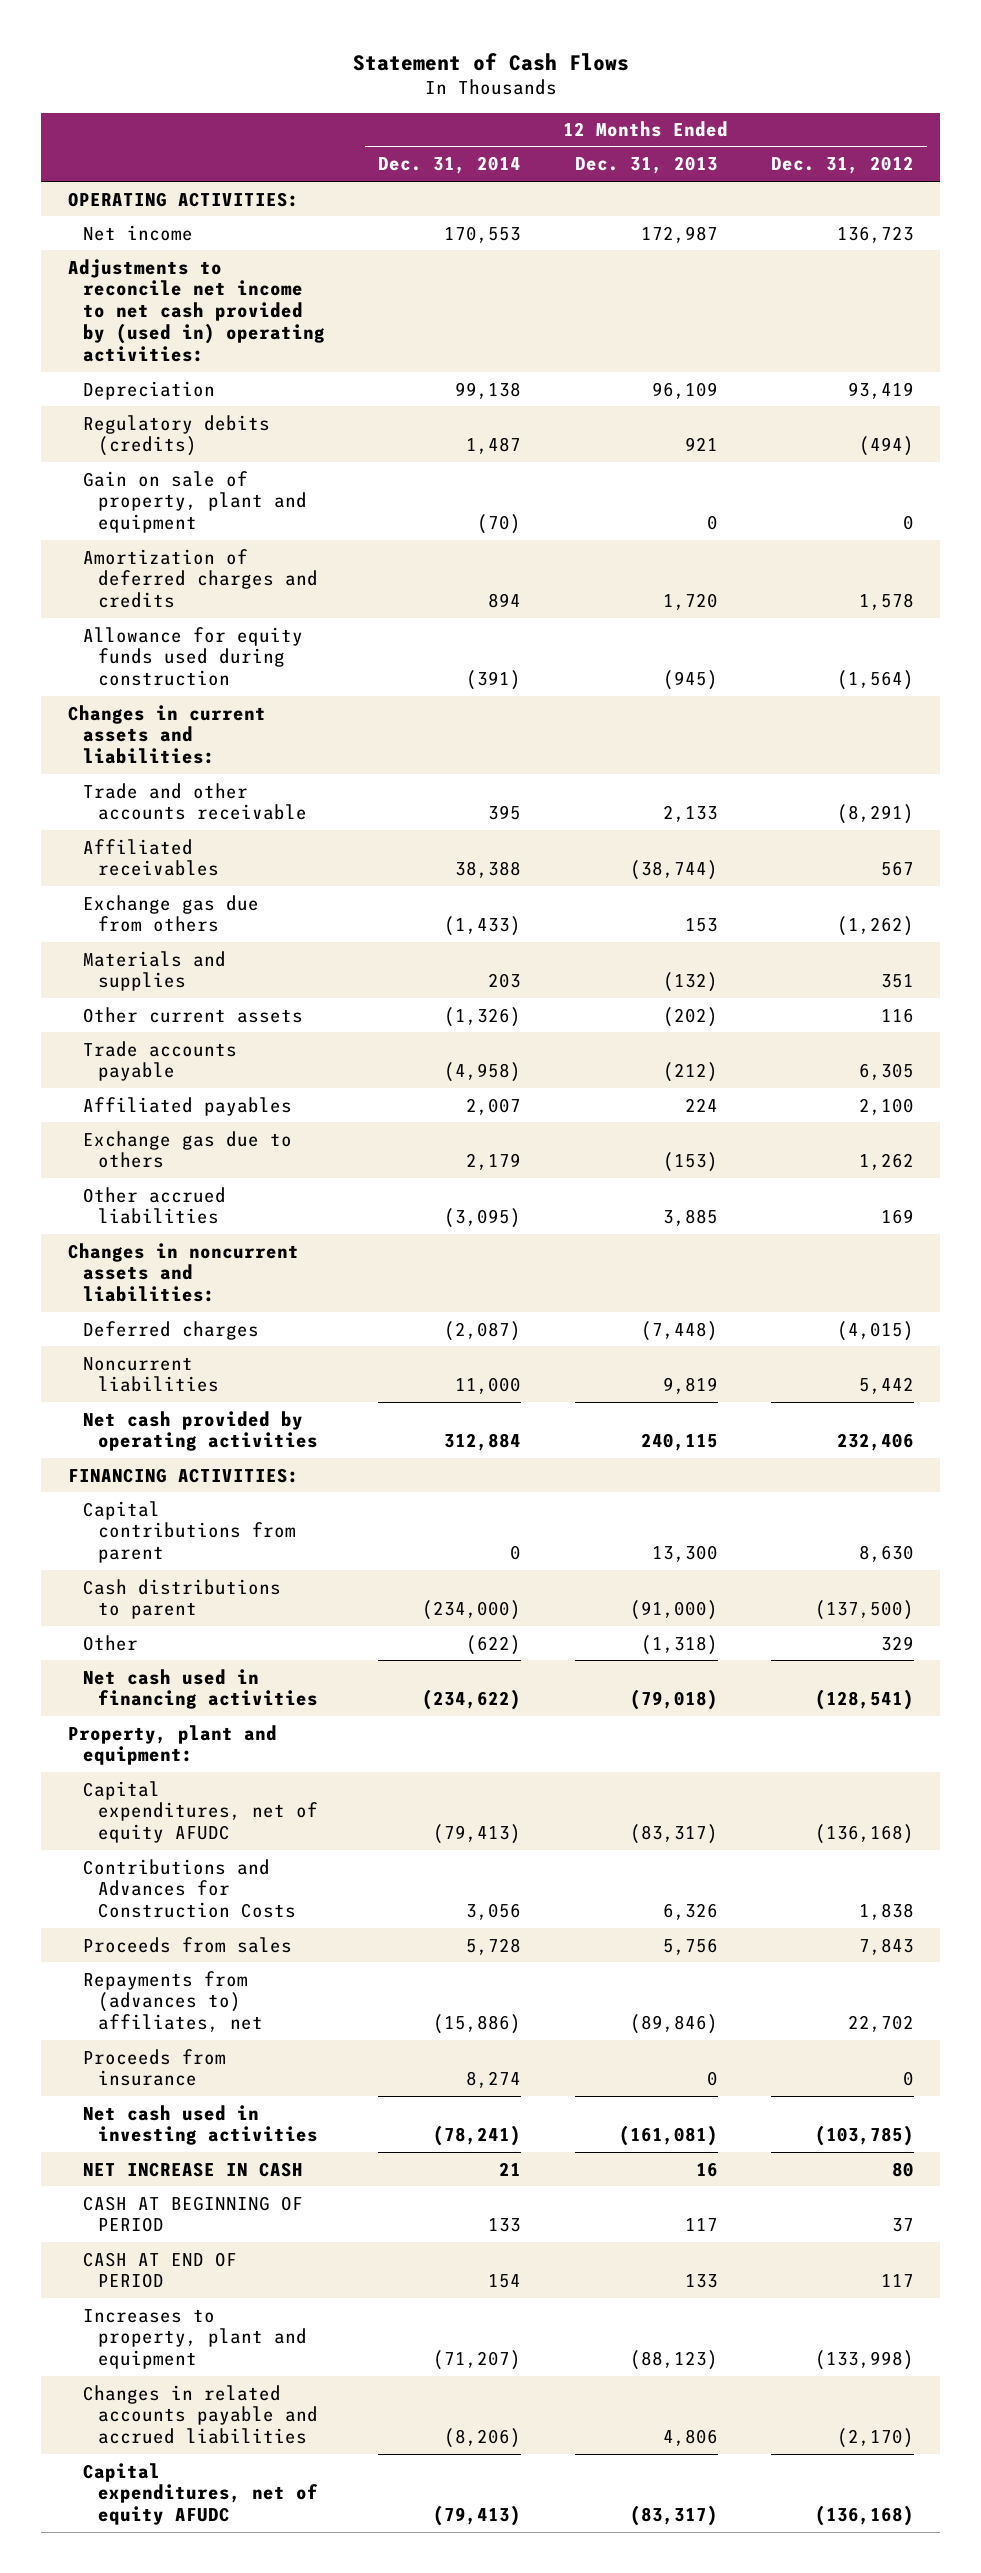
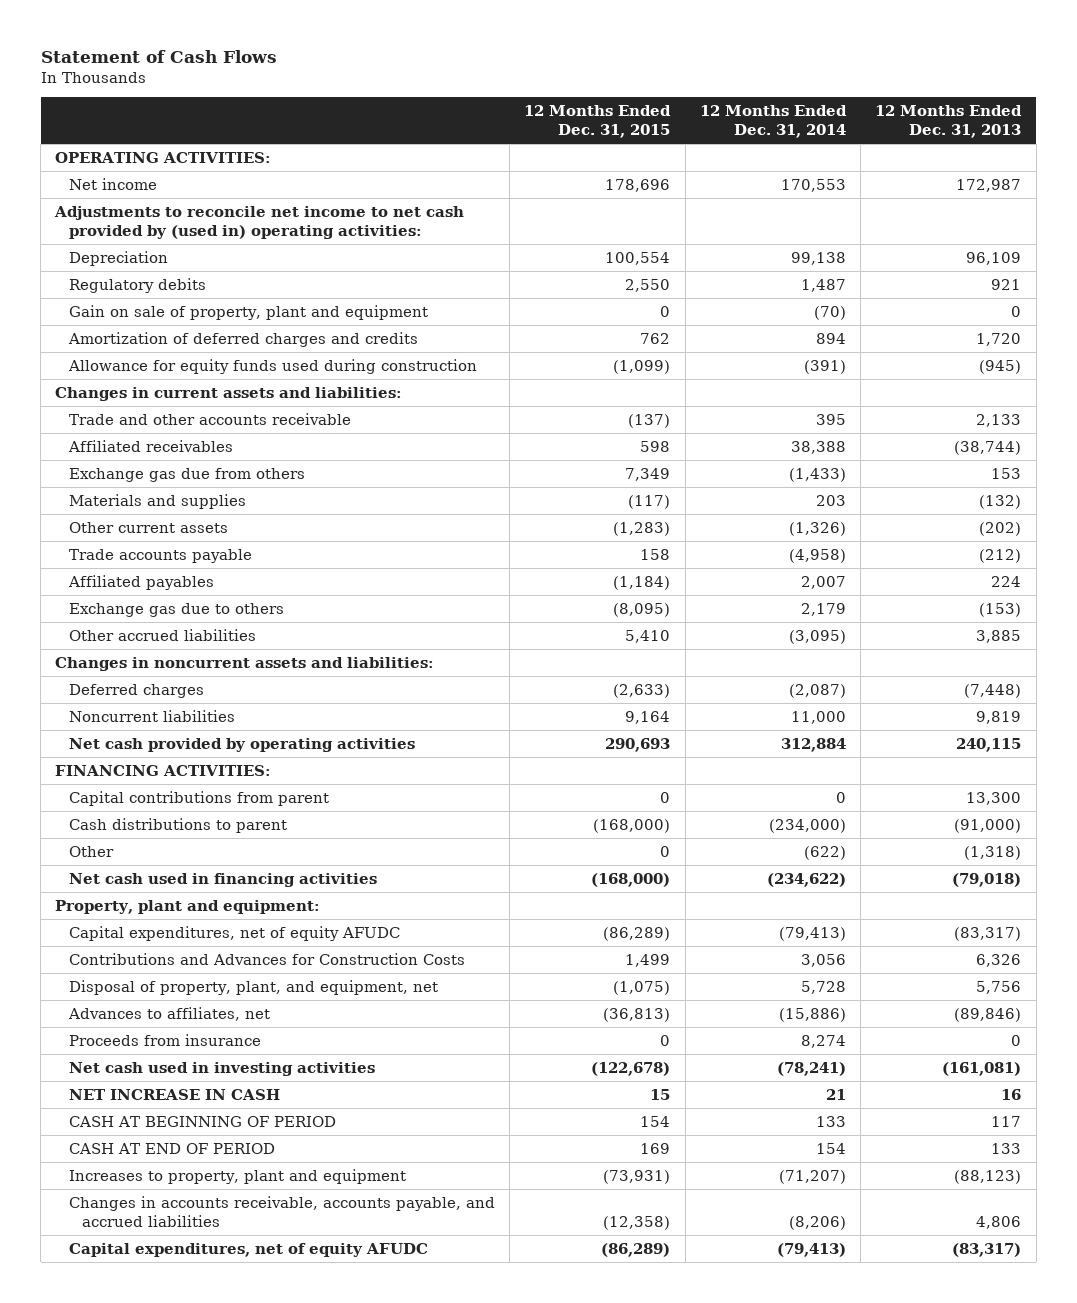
- | 12 Months Ended Dec. 31, 2014 | 12 Months Ended Dec. 31, 2013 | 12 Months Ended Dec. 31, 2012
+ | 12 Months Ended Dec. 31, 2015 | 12 Months Ended Dec. 31, 2014 | 12 Months Ended Dec. 31, 2013
- Regulatory debits (credits) | 1,487 | 921 | (494)
+ Regulatory debits | 2,550 | 1,487 | 921
- Proceeds from sales | 5,728 | 5,756 | 7,843
- Repayments from (advances to) affiliates, net | (15,886) | (89,846) | 22,702
+ Disposal of property, plant, and equipment, net | (1,075) | 5,728 | 5,756
+ Advances to affiliates, net | (36,813) | (15,886) | (89,846)
- Changes in related accounts payable and accrued liabilities | (8,206) | 4,806 | (2,170)
+ Changes in accounts receivable, accounts payable, and accrued liabilities | (12,358) | (8,206) | 4,806

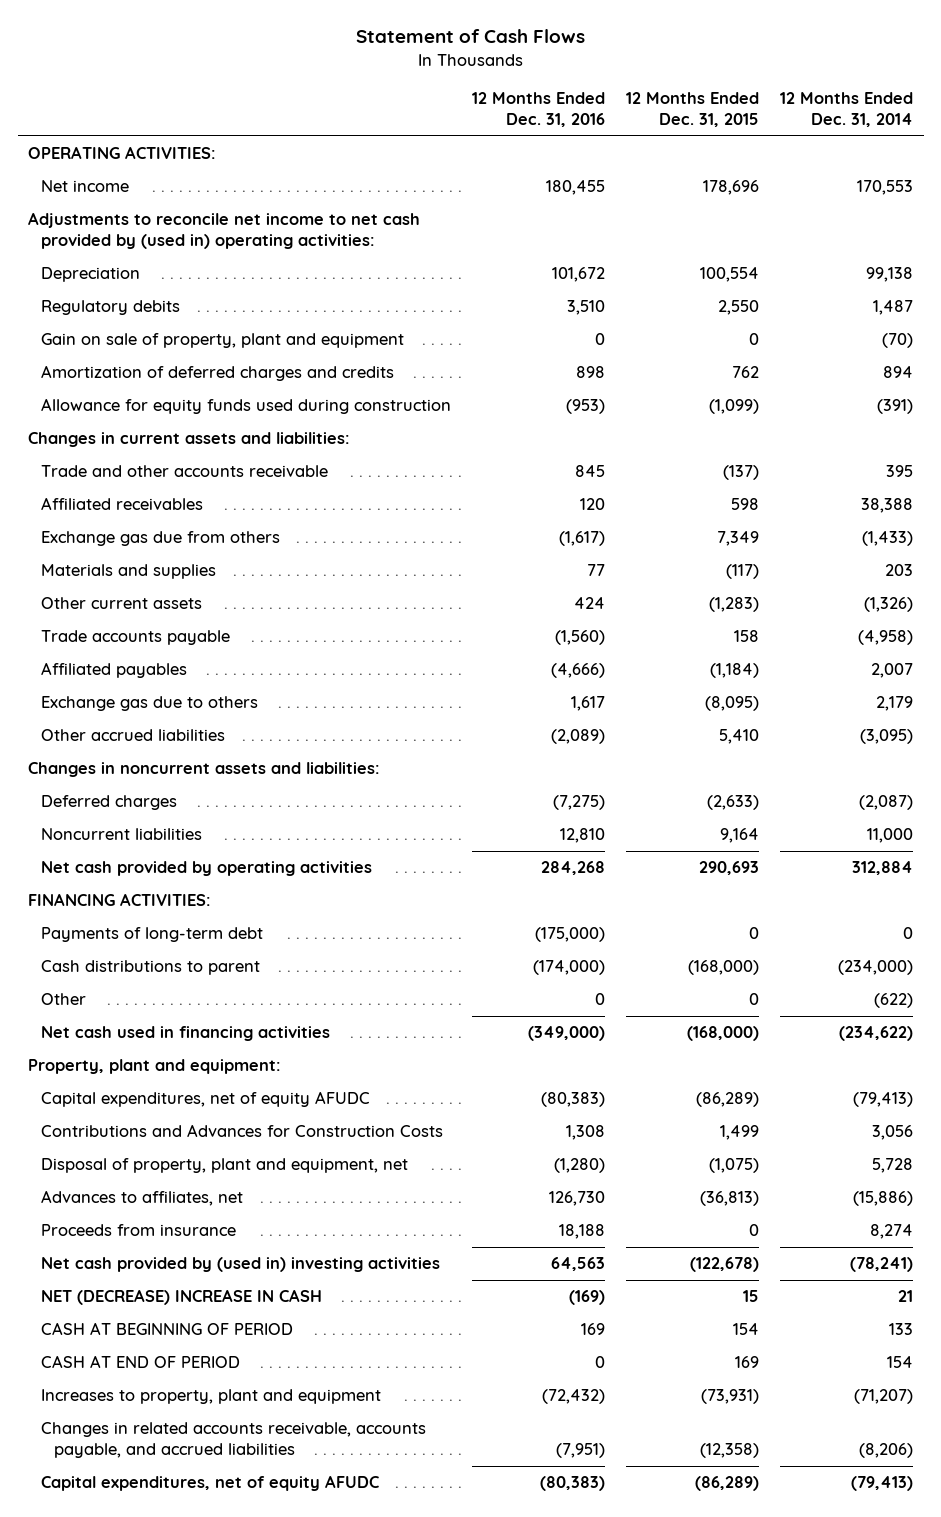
- | 12 Months Ended Dec. 31, 2015 | 12 Months Ended Dec. 31, 2014 | 12 Months Ended Dec. 31, 2013
+ | 12 Months Ended Dec. 31, 2016 | 12 Months Ended Dec. 31, 2015 | 12 Months Ended Dec. 31, 2014
- Capital contributions from parent | 0 | 0 | 13,300
+ Payments of long-term debt | (175,000) | 0 | 0
- Disposal of property, plant, and equipment, net | (1,075) | 5,728 | 5,756
+ Disposal of property, plant and equipment, net | (1,280) | (1,075) | 5,728
- Net cash used in investing activities | (122,678) | (78,241) | (161,081)
- NET INCREASE IN CASH | 15 | 21 | 16
+ Net cash provided by (used in) investing activities | 64,563 | (122,678) | (78,241)
+ NET (DECREASE) INCREASE IN CASH | (169) | 15 | 21
- Changes in accounts receivable, accounts payable, and accrued liabilities | (12,358) | (8,206) | 4,806
+ Changes in related accounts receivable, accounts payable, and accrued liabilities | (7,951) | (12,358) | (8,206)

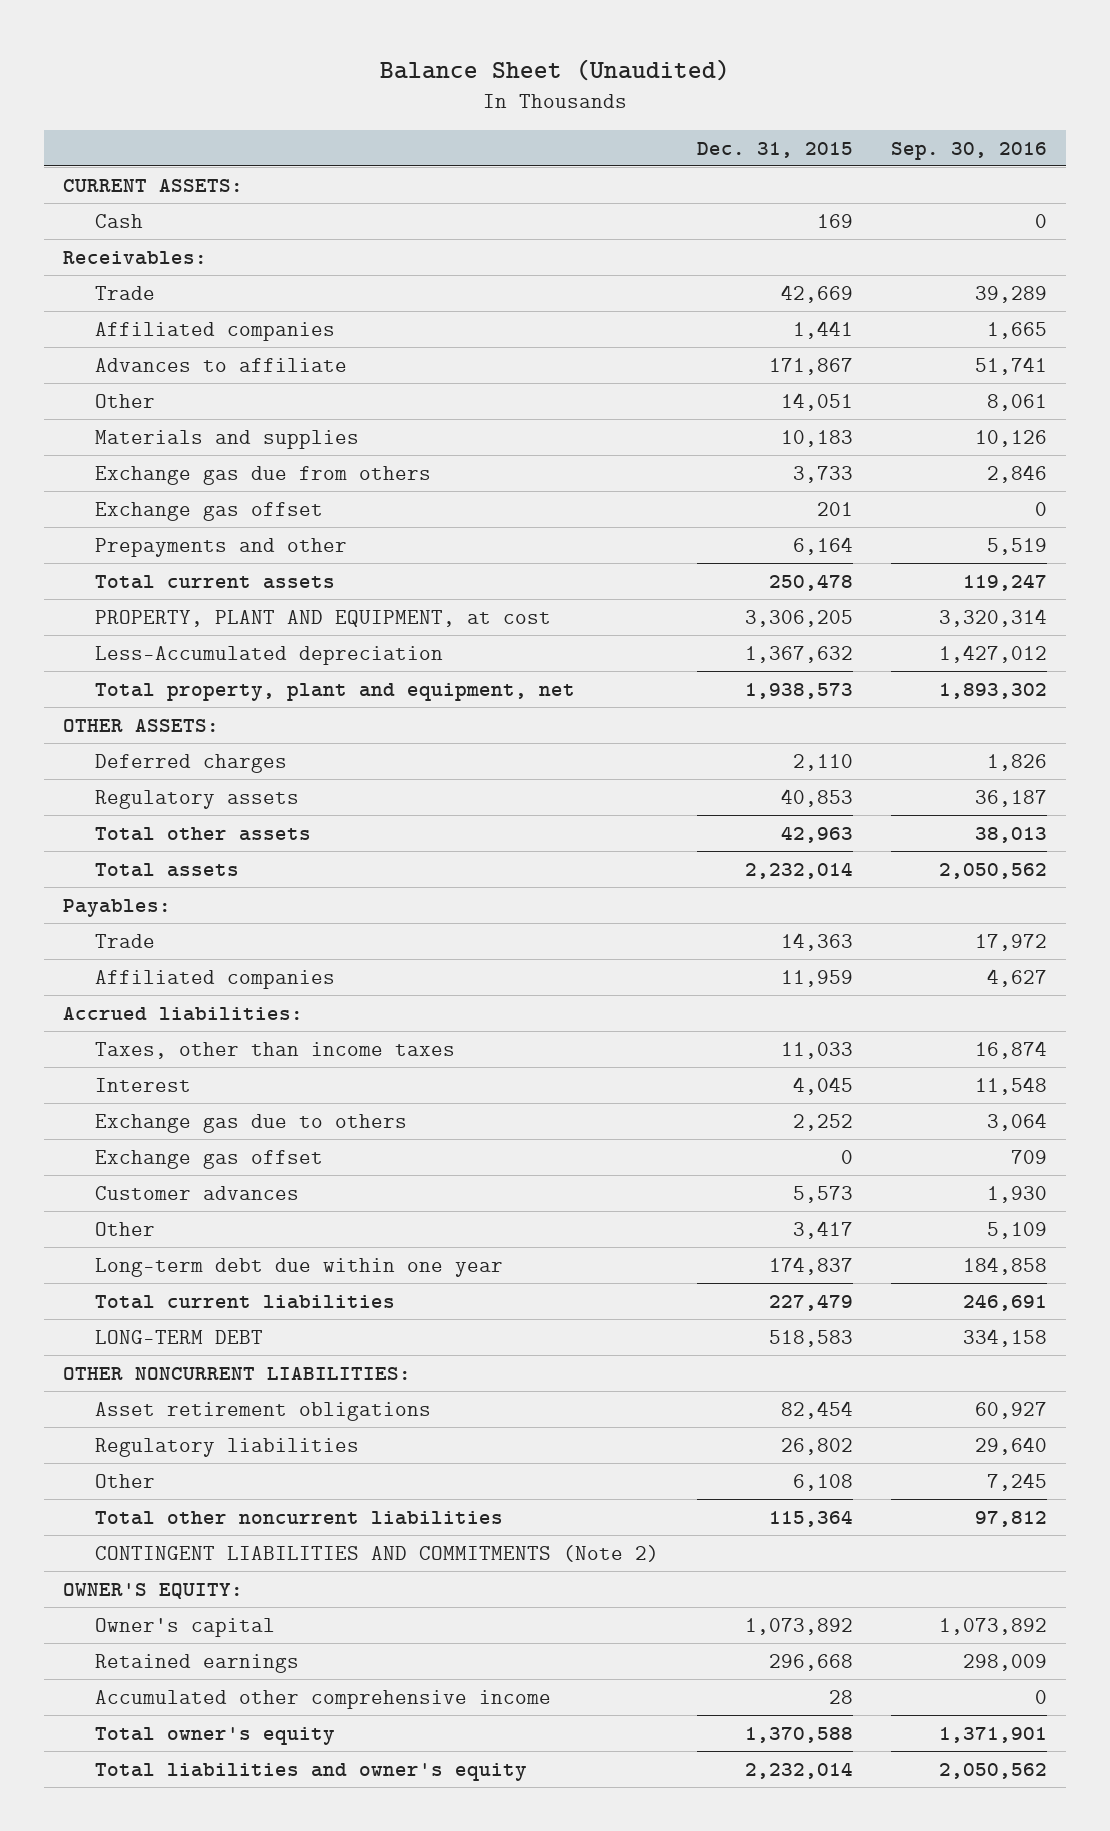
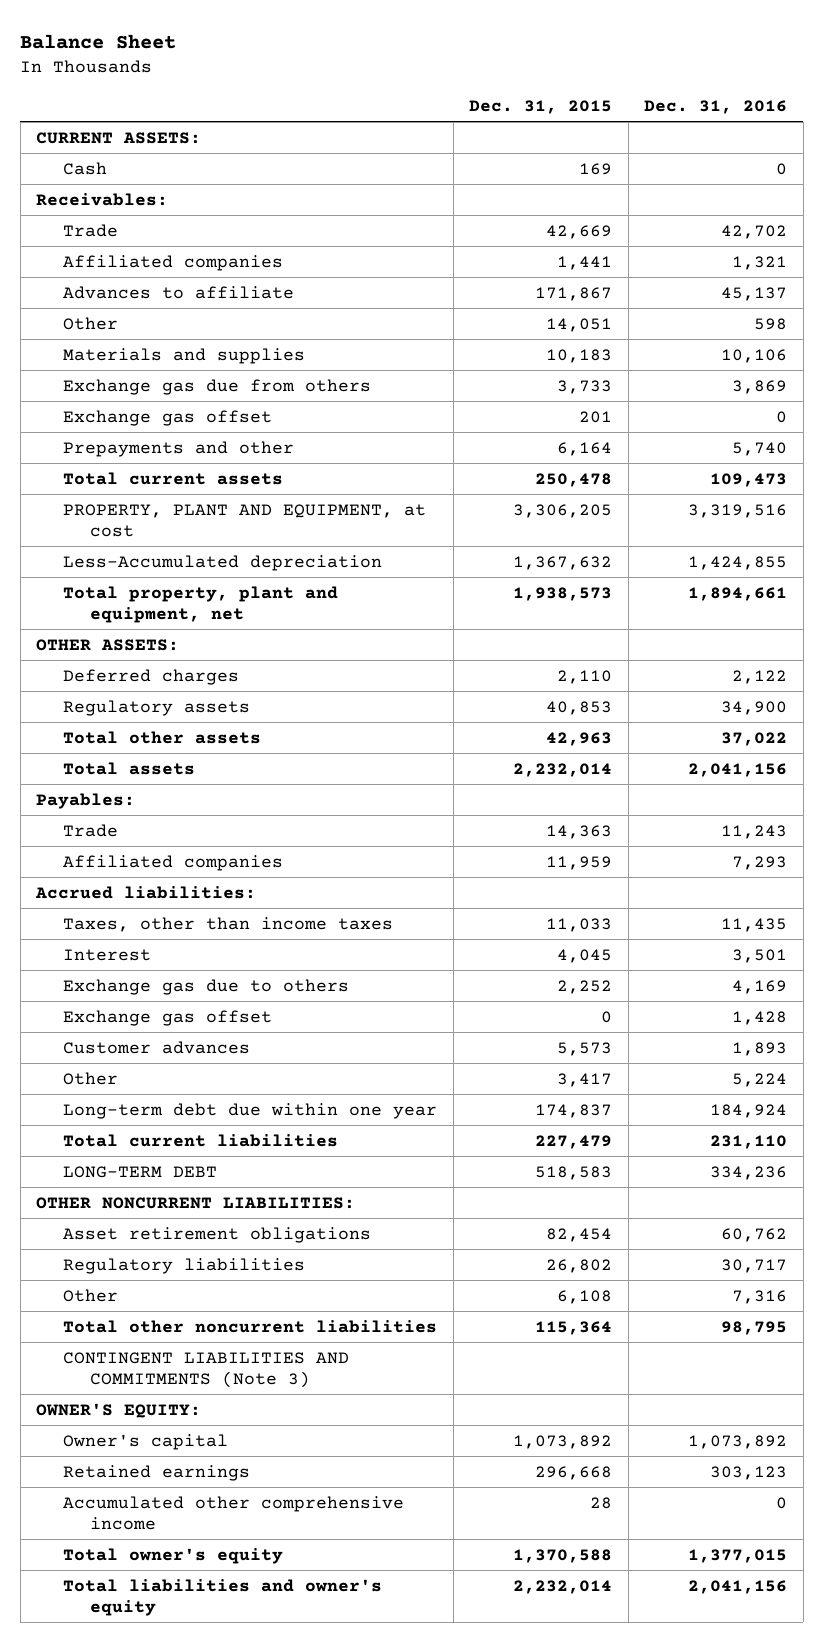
- Balance Sheet (Unaudited)
+ Balance Sheet
- | Dec. 31, 2015 | Sep. 30, 2016
+ | Dec. 31, 2015 | Dec. 31, 2016
- CONTINGENT LIABILITIES AND COMMITMENTS (Note 2)
+ CONTINGENT LIABILITIES AND COMMITMENTS (Note 3)

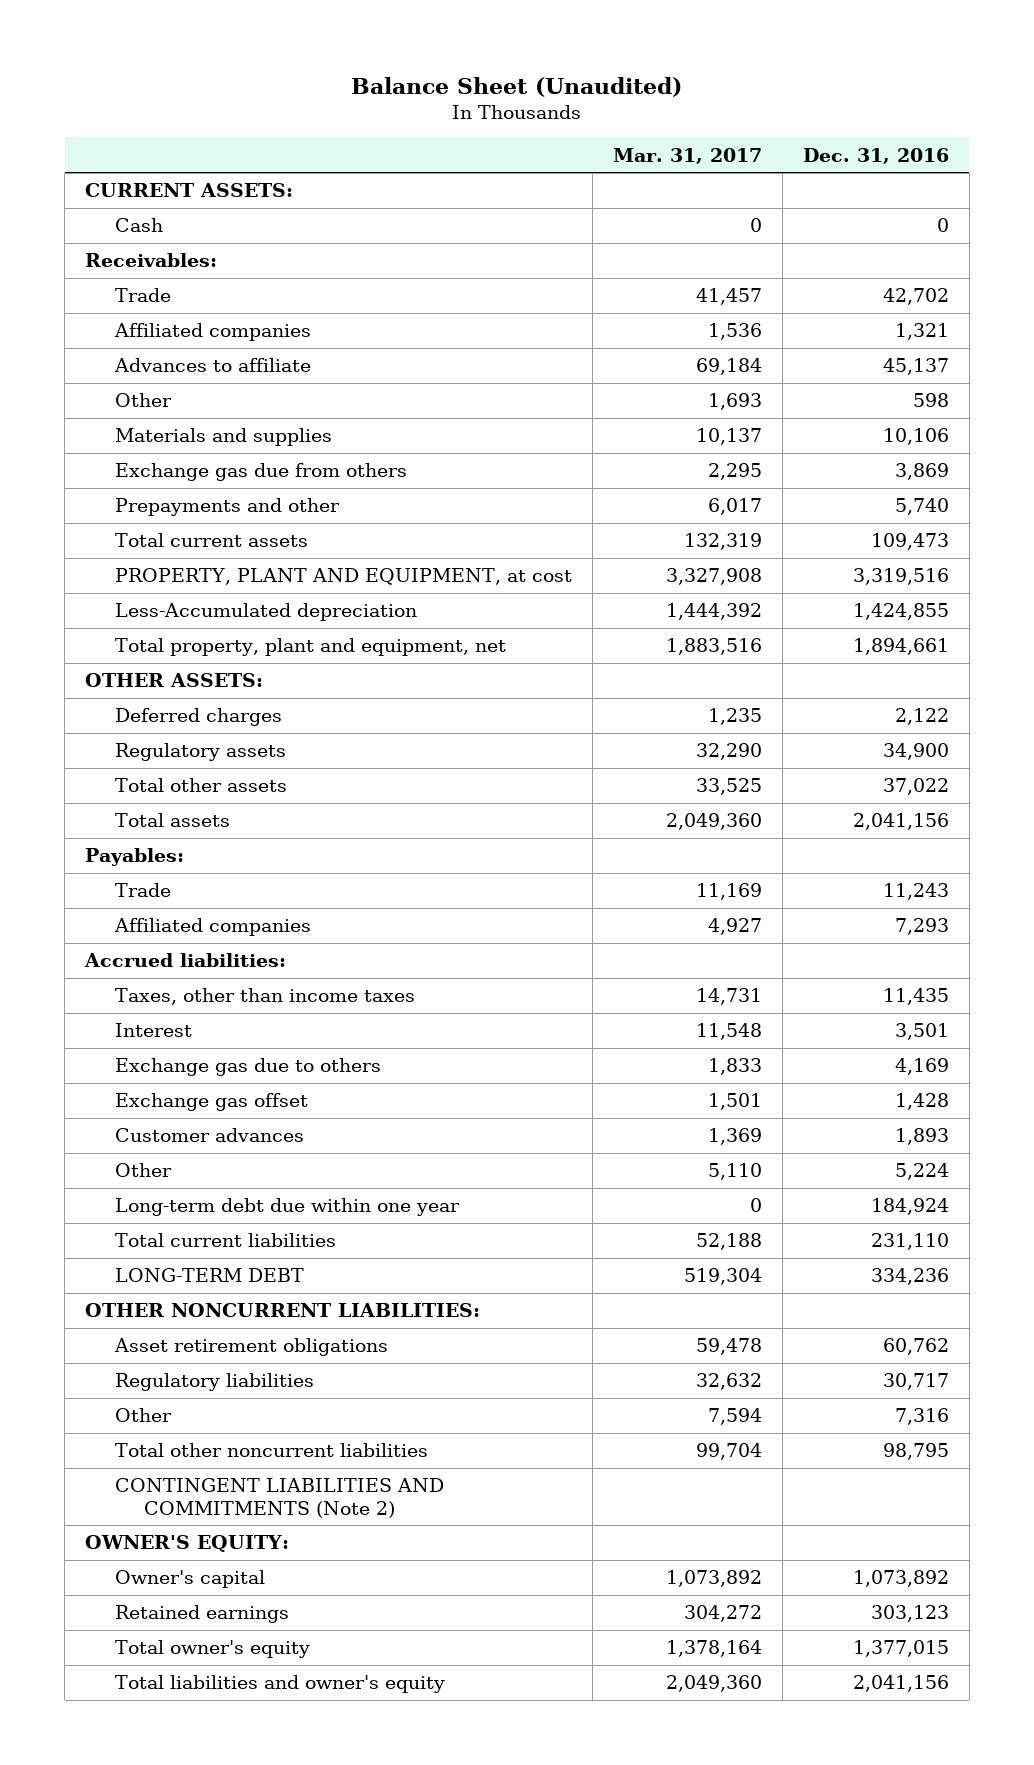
- Balance Sheet
+ Balance Sheet (Unaudited)
- | Dec. 31, 2015 | Dec. 31, 2016
+ | Mar. 31, 2017 | Dec. 31, 2016
- Exchange gas offset | 201 | 0
- CONTINGENT LIABILITIES AND COMMITMENTS (Note 3)
+ CONTINGENT LIABILITIES AND COMMITMENTS (Note 2)
- Accumulated other comprehensive income | 28 | 0

